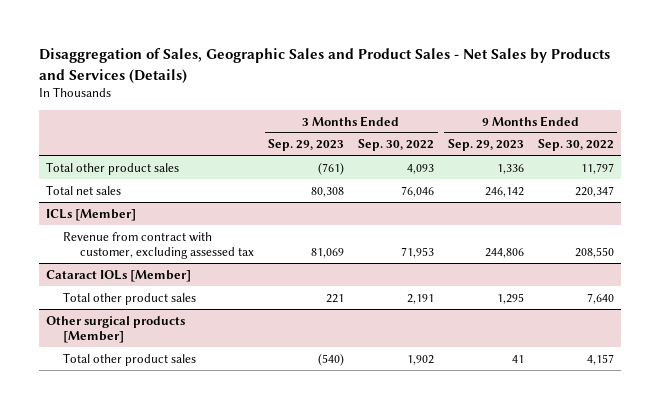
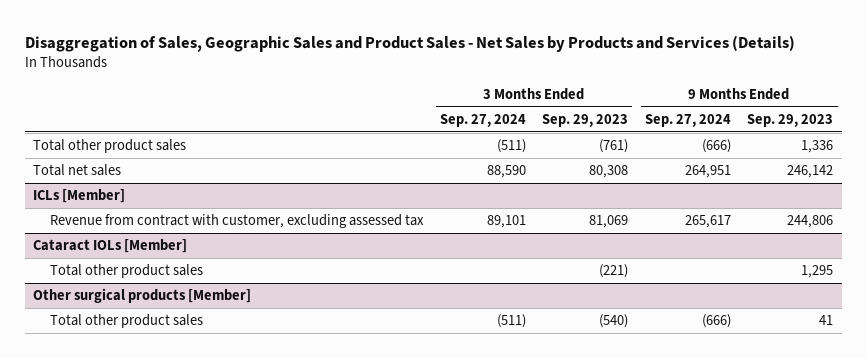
- | 3 Months Ended Sep. 29, 2023 | 3 Months Ended Sep. 30, 2022 | 9 Months Ended Sep. 29, 2023 | 9 Months Ended Sep. 30, 2022
+ | 3 Months Ended Sep. 27, 2024 | 3 Months Ended Sep. 29, 2023 | 9 Months Ended Sep. 27, 2024 | 9 Months Ended Sep. 29, 2023
@ Cataract IOLs [Member]
- Total other product sales | 221 | 2,191 | 1,295 | 7,640
+ Total other product sales | | (221) | | 1,295

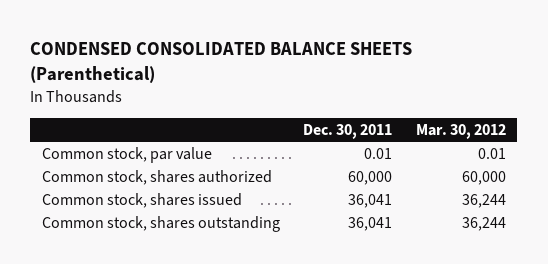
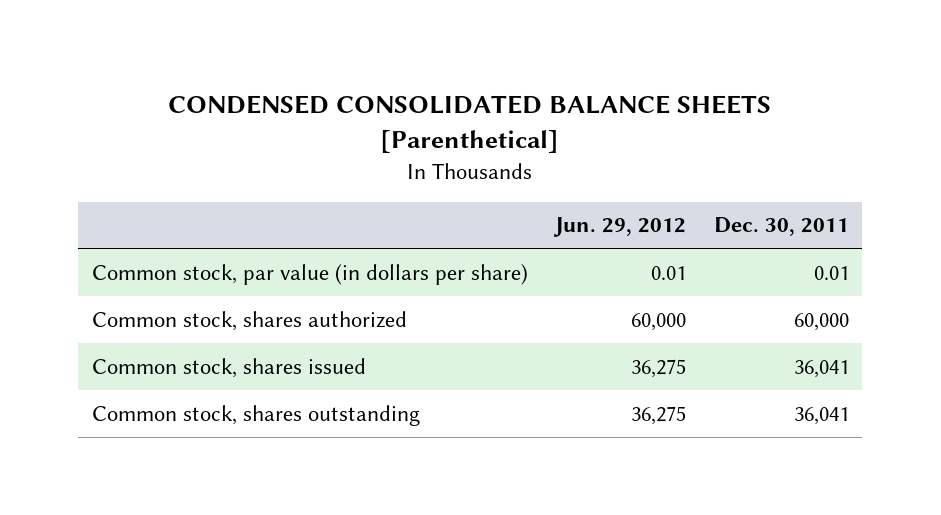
- CONDENSED CONSOLIDATED BALANCE SHEETS (Parenthetical)
+ CONDENSED CONSOLIDATED BALANCE SHEETS [Parenthetical]
- | Dec. 30, 2011 | Mar. 30, 2012
+ | Jun. 29, 2012 | Dec. 30, 2011
- Common stock, par value | 0.01 | 0.01
+ Common stock, par value (in dollars per share) | 0.01 | 0.01

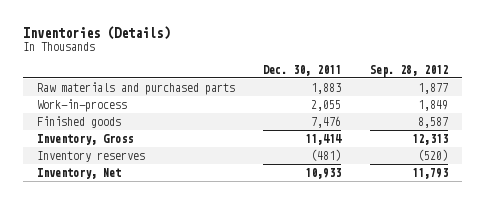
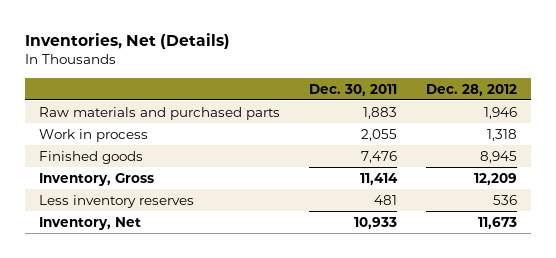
- Inventories (Details)
+ Inventories, Net (Details)
- | Dec. 30, 2011 | Sep. 28, 2012
+ | Dec. 30, 2011 | Dec. 28, 2012
- Work-in-process | 2,055 | 1,849
+ Work in process | 2,055 | 1,318
- Inventory reserves | (481) | (520)
+ Less inventory reserves | 481 | 536

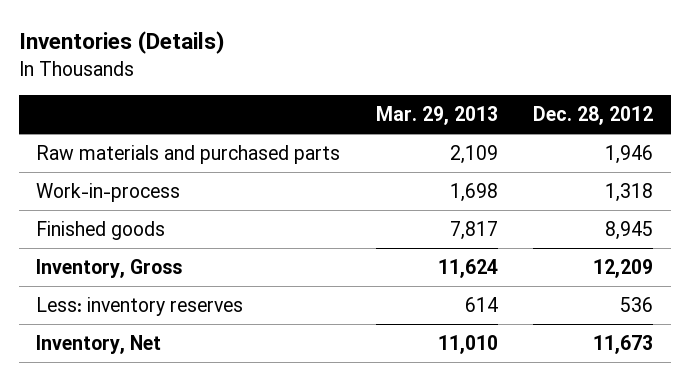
- Inventories, Net (Details)
+ Inventories (Details)
- | Dec. 30, 2011 | Dec. 28, 2012
+ | Mar. 29, 2013 | Dec. 28, 2012
- Work in process | 2,055 | 1,318
+ Work-in-process | 1,698 | 1,318
- Less inventory reserves | 481 | 536
+ Less: inventory reserves | 614 | 536

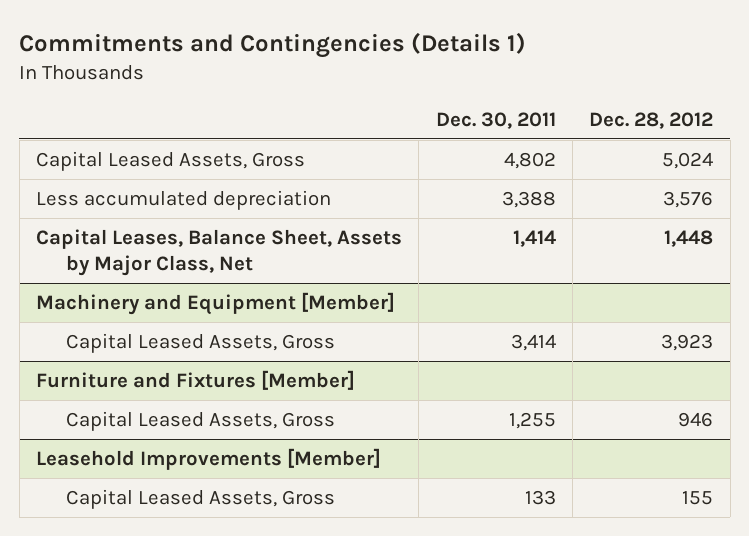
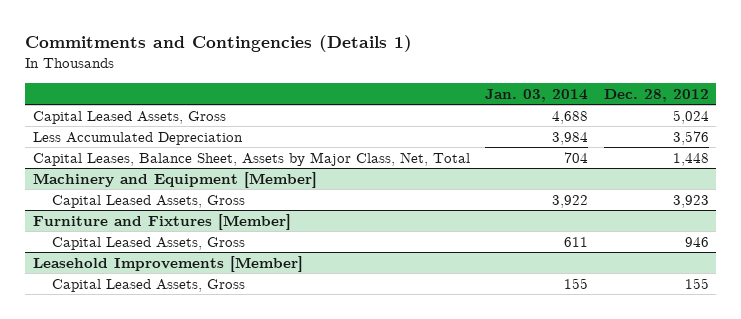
- | Dec. 30, 2011 | Dec. 28, 2012
+ | Jan. 03, 2014 | Dec. 28, 2012
- Less accumulated depreciation | 3,388 | 3,576
- Capital Leases, Balance Sheet, Assets by Major Class, Net | 1,414 | 1,448
+ Less Accumulated Depreciation | 3,984 | 3,576
+ Capital Leases, Balance Sheet, Assets by Major Class, Net, Total | 704 | 1,448

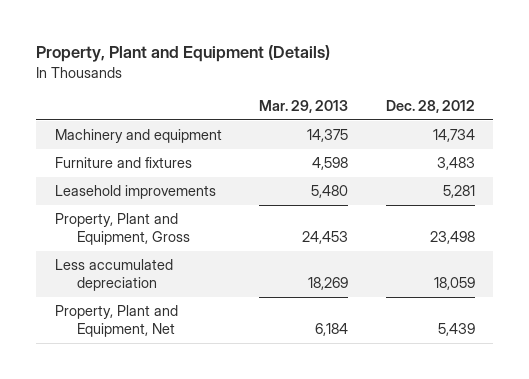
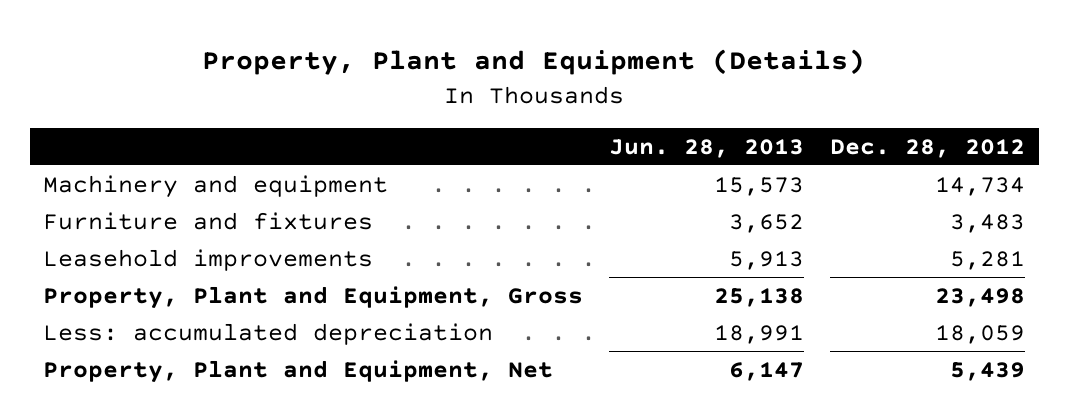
- | Mar. 29, 2013 | Dec. 28, 2012
+ | Jun. 28, 2013 | Dec. 28, 2012
- Less accumulated depreciation | 18,269 | 18,059
+ Less: accumulated depreciation | 18,991 | 18,059

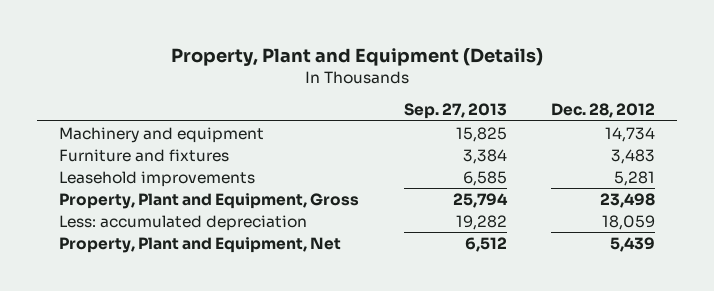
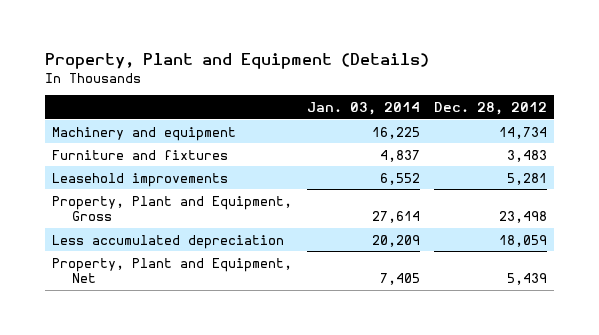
- | Sep. 27, 2013 | Dec. 28, 2012
+ | Jan. 03, 2014 | Dec. 28, 2012
- Less: accumulated depreciation | 19,282 | 18,059
+ Less accumulated depreciation | 20,209 | 18,059

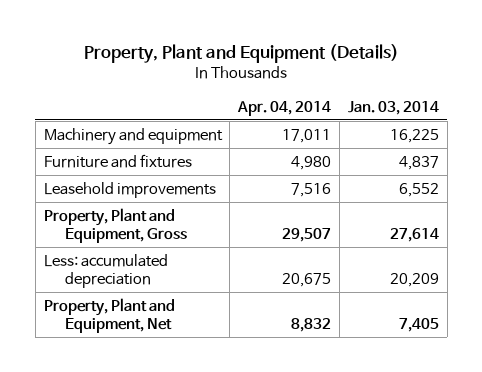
- | Jan. 03, 2014 | Dec. 28, 2012
+ | Apr. 04, 2014 | Jan. 03, 2014
- Less accumulated depreciation | 20,209 | 18,059
+ Less: accumulated depreciation | 20,675 | 20,209

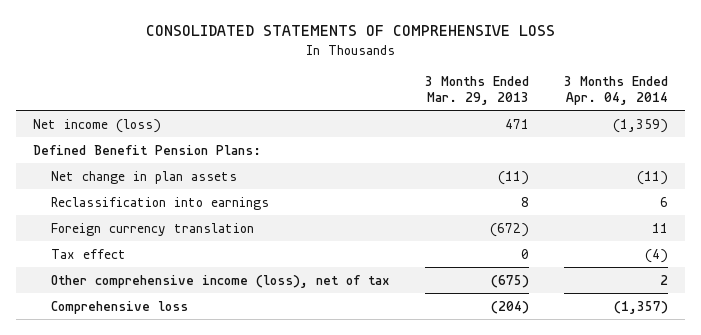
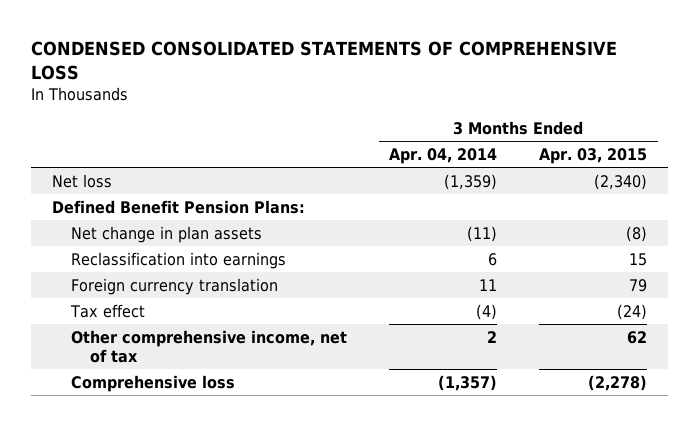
- CONSOLIDATED STATEMENTS OF COMPREHENSIVE LOSS
+ CONDENSED CONSOLIDATED STATEMENTS OF COMPREHENSIVE LOSS
- | 3 Months Ended Mar. 29, 2013 | 3 Months Ended Apr. 04, 2014
+ | 3 Months Ended Apr. 04, 2014 | 3 Months Ended Apr. 03, 2015
- Net income (loss) | 471 | (1,359)
+ Net loss | (1,359) | (2,340)
- Other comprehensive income (loss), net of tax | (675) | 2
+ Other comprehensive income, net of tax | 2 | 62

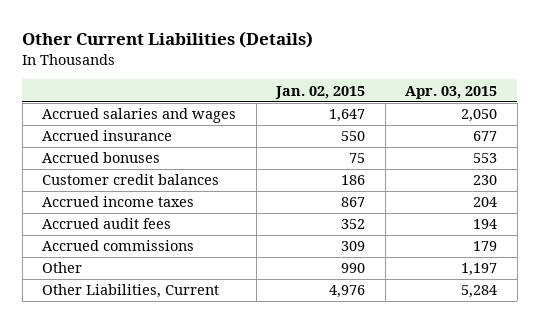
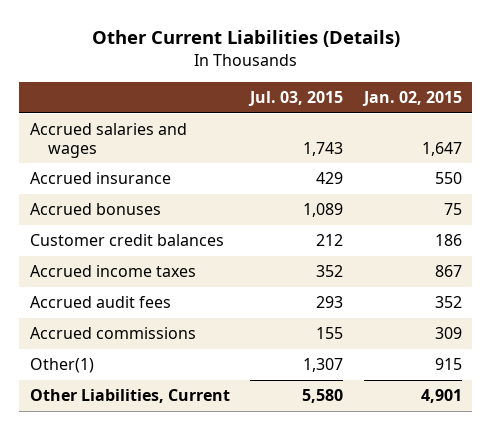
- | Jan. 02, 2015 | Apr. 03, 2015
+ | Jul. 03, 2015 | Jan. 02, 2015
- Other | 990 | 1,197
- Other Liabilities, Current | 4,976 | 5,284
+ Other(1) | 1,307 | 915
+ Other Liabilities, Current | 5,580 | 4,901

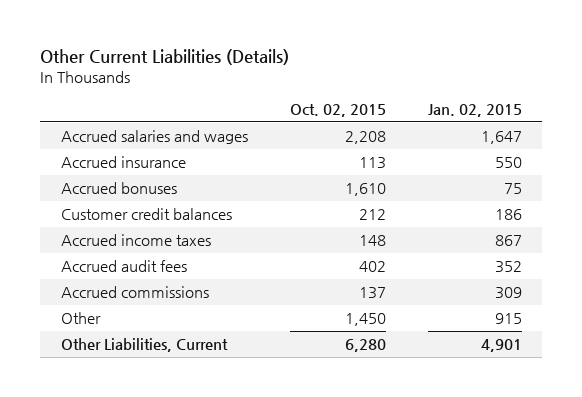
- | Jul. 03, 2015 | Jan. 02, 2015
+ | Oct. 02, 2015 | Jan. 02, 2015
- Other(1) | 1,307 | 915
+ Other | 1,450 | 915

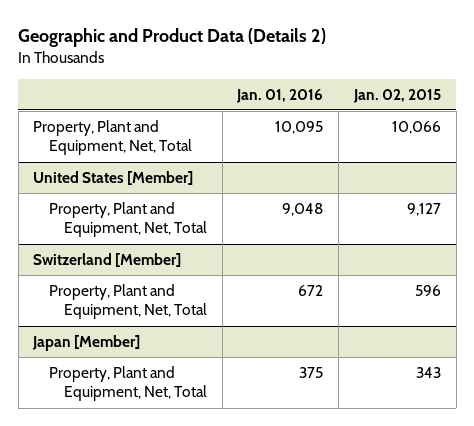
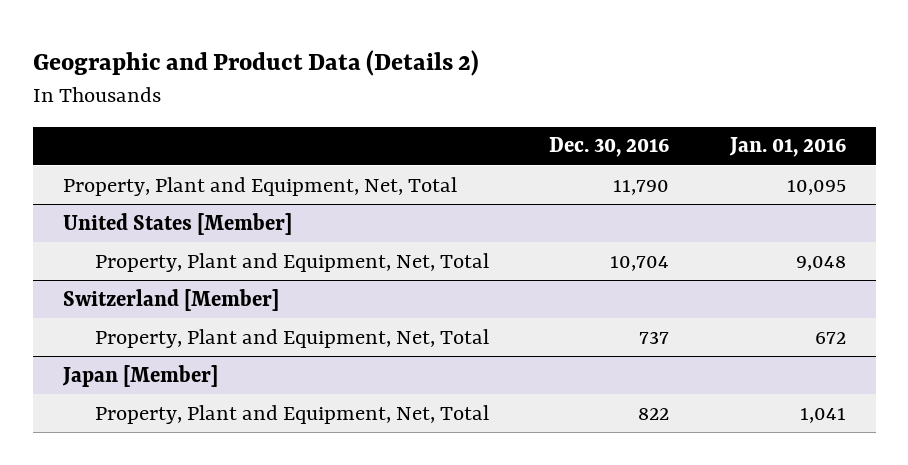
- | Jan. 01, 2016 | Jan. 02, 2015
+ | Dec. 30, 2016 | Jan. 01, 2016
@ Japan [Member]
- Property, Plant and Equipment, Net, Total | 375 | 343
+ Property, Plant and Equipment, Net, Total | 822 | 1,041

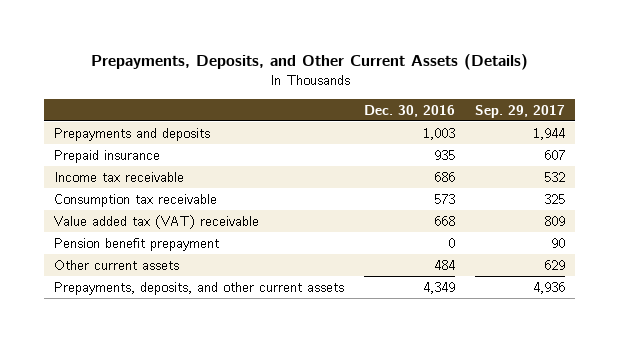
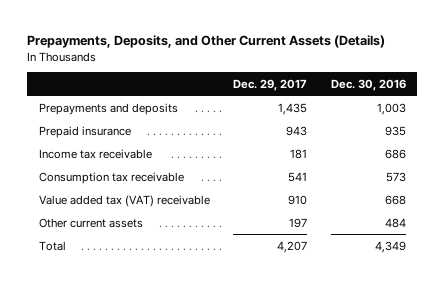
- | Dec. 30, 2016 | Sep. 29, 2017
+ | Dec. 29, 2017 | Dec. 30, 2016
- Pension benefit prepayment | 0 | 90
- Prepayments, deposits, and other current assets | 4,349 | 4,936
+ Total | 4,207 | 4,349

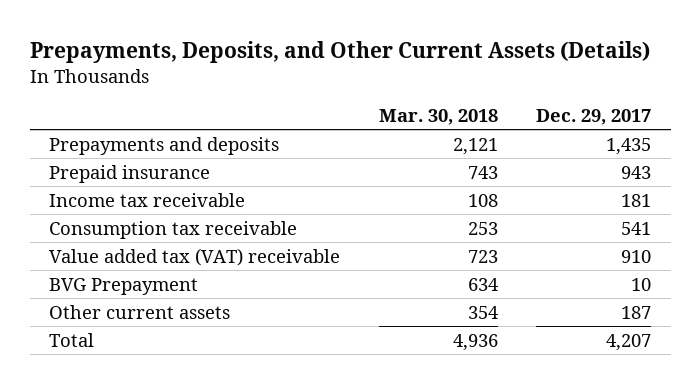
- | Dec. 29, 2017 | Dec. 30, 2016
+ | Mar. 30, 2018 | Dec. 29, 2017
- Other current assets | 197 | 484
+ BVG Prepayment | 634 | 10
+ Other current assets | 354 | 187

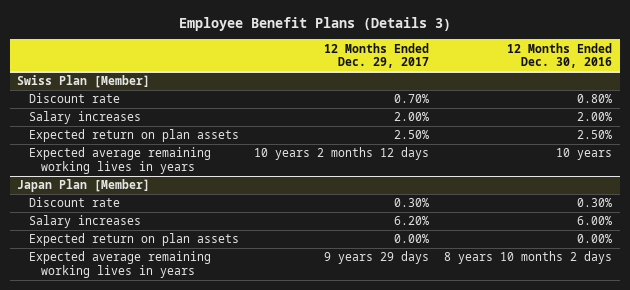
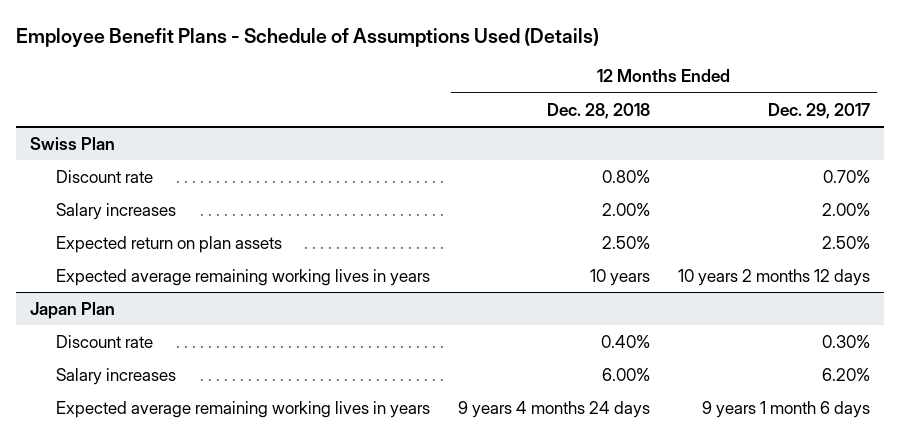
- Employee Benefit Plans (Details 3)
+ Employee Benefit Plans - Schedule of Assumptions Used (Details)
- | 12 Months Ended Dec. 29, 2017 | 12 Months Ended Dec. 30, 2016
+ | 12 Months Ended Dec. 28, 2018 | 12 Months Ended Dec. 29, 2017
- Swiss Plan [Member]
+ Swiss Plan
- Japan Plan [Member]
+ Japan Plan
- Expected return on plan assets | 0.00% | 0.00%
- Expected average remaining working lives in years | 9 years 29 days | 8 years 10 months 2 days
+ Expected average remaining working lives in years | 9 years 4 months 24 days | 9 years 1 month 6 days

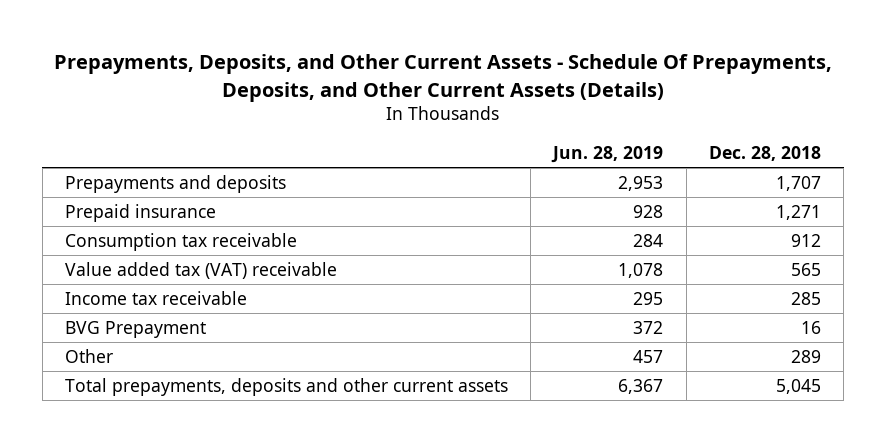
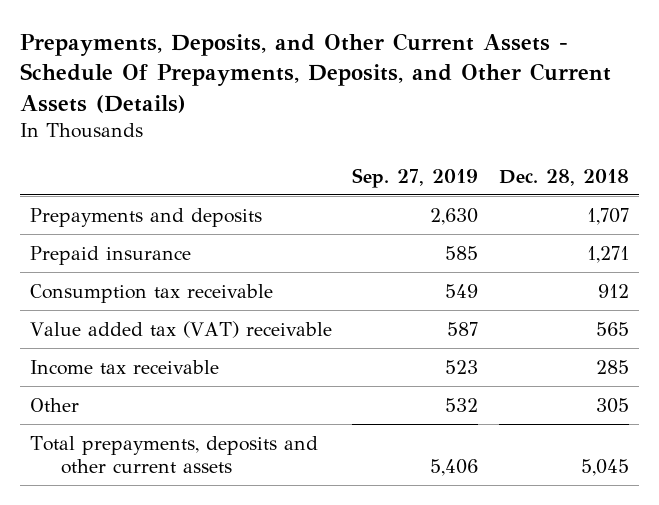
- | Jun. 28, 2019 | Dec. 28, 2018
+ | Sep. 27, 2019 | Dec. 28, 2018
- BVG Prepayment | 372 | 16
- Other | 457 | 289
+ Other | 532 | 305

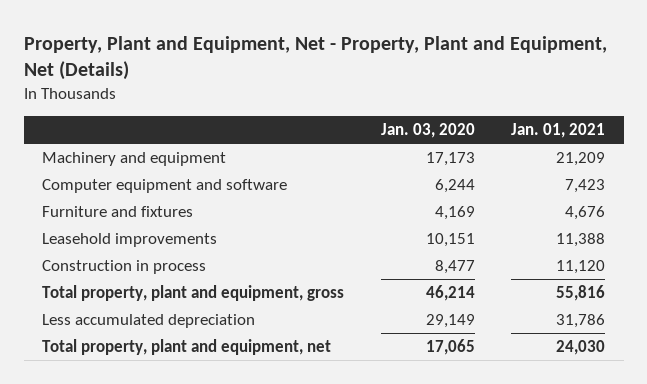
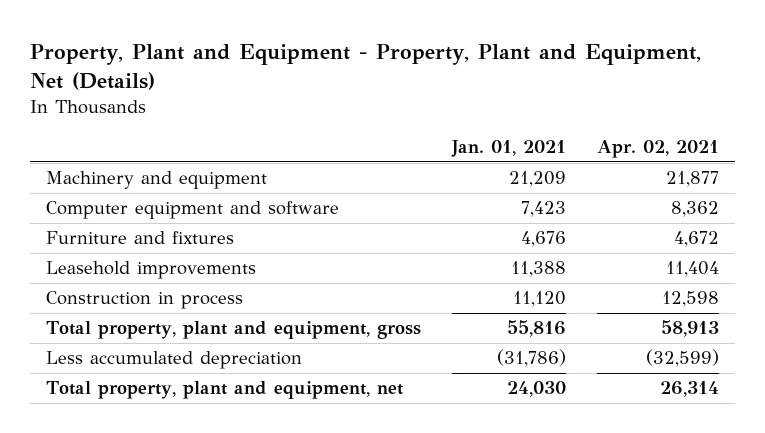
- Property, Plant and Equipment, Net - Property, Plant and Equipment, Net (Details)
+ Property, Plant and Equipment - Property, Plant and Equipment, Net (Details)
- | Jan. 03, 2020 | Jan. 01, 2021
+ | Jan. 01, 2021 | Apr. 02, 2021
- Less accumulated depreciation | 29,149 | 31,786
+ Less accumulated depreciation | (31,786) | (32,599)

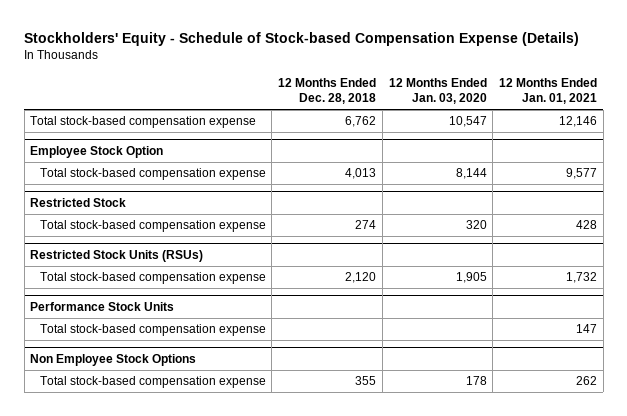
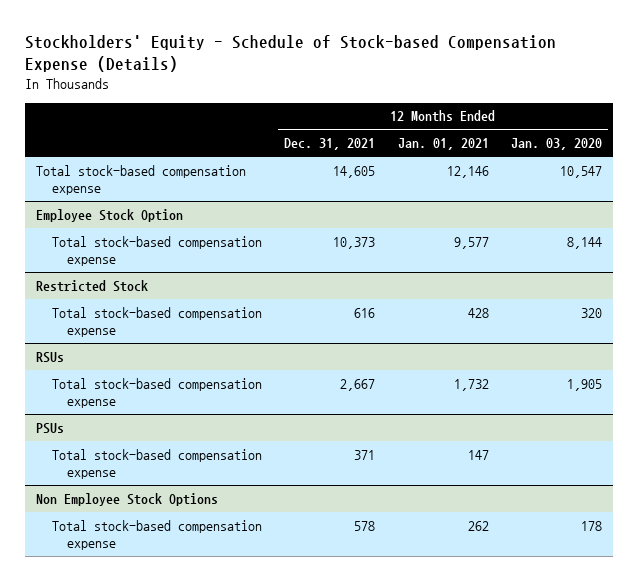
- | 12 Months Ended Dec. 28, 2018 | 12 Months Ended Jan. 03, 2020 | 12 Months Ended Jan. 01, 2021
+ | 12 Months Ended Dec. 31, 2021 | 12 Months Ended Jan. 01, 2021 | 12 Months Ended Jan. 03, 2020
- Restricted Stock Units (RSUs)
+ RSUs
- Performance Stock Units
+ PSUs

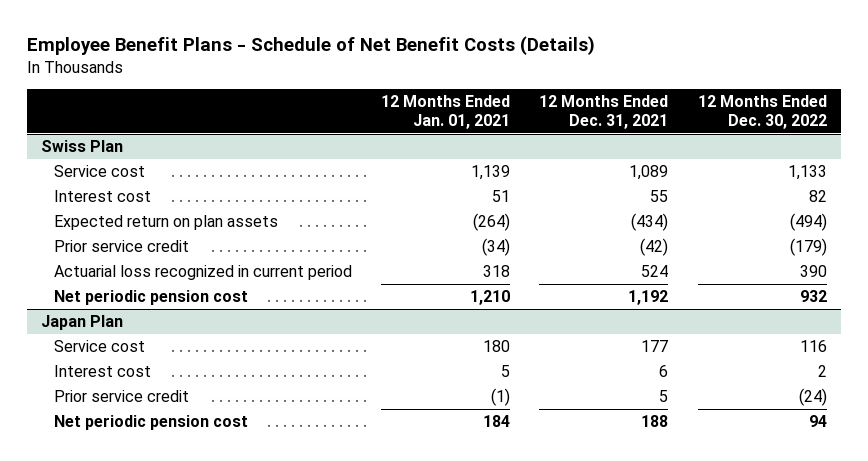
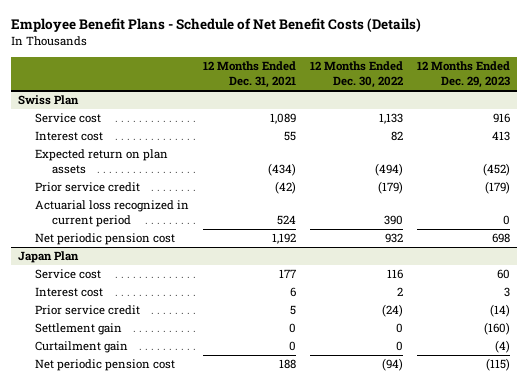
- | 12 Months Ended Jan. 01, 2021 | 12 Months Ended Dec. 31, 2021 | 12 Months Ended Dec. 30, 2022
+ | 12 Months Ended Dec. 31, 2021 | 12 Months Ended Dec. 30, 2022 | 12 Months Ended Dec. 29, 2023
@ Japan Plan
- Net periodic pension cost | 184 | 188 | 94
+ Settlement gain | 0 | 0 | (160)
+ Curtailment gain | 0 | 0 | (4)
+ Net periodic pension cost | 188 | (94) | (115)

